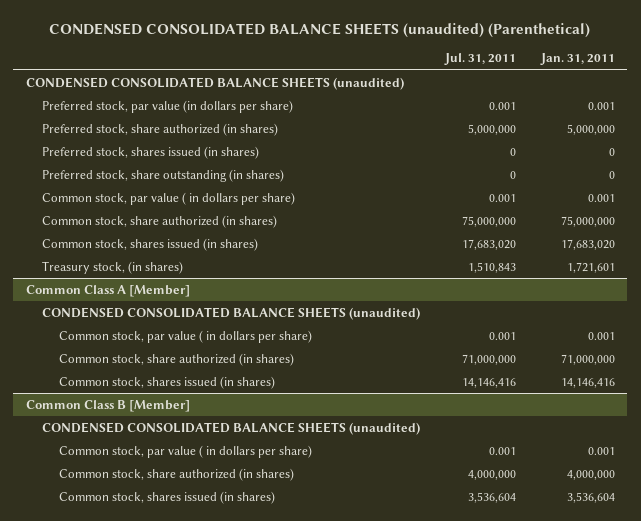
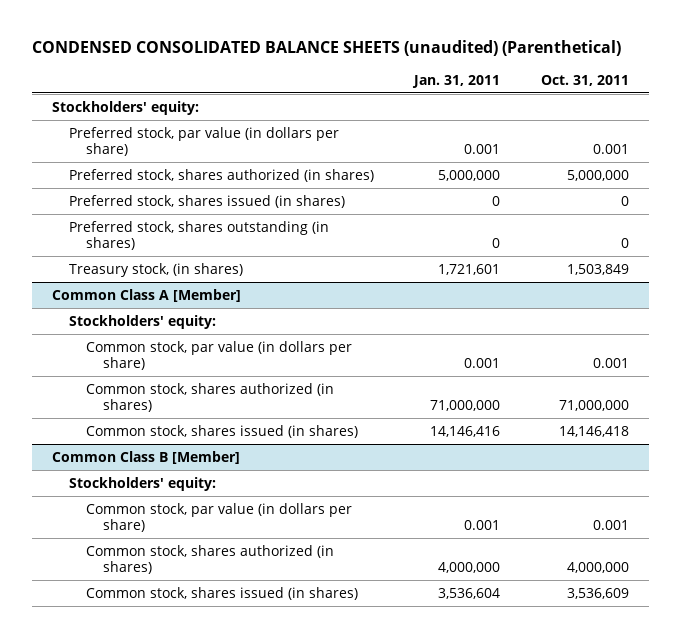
- | Jul. 31, 2011 | Jan. 31, 2011
+ | Jan. 31, 2011 | Oct. 31, 2011
- CONDENSED CONSOLIDATED BALANCE SHEETS (unaudited)
+ Stockholders' equity:
- Preferred stock, share authorized (in shares) | 5,000,000 | 5,000,000
+ Preferred stock, shares authorized (in shares) | 5,000,000 | 5,000,000
- Preferred stock, share outstanding (in shares) | 0 | 0
- Common stock, par value ( in dollars per share) | 0.001 | 0.001
- Common stock, share authorized (in shares) | 75,000,000 | 75,000,000
- Common stock, shares issued (in shares) | 17,683,020 | 17,683,020
+ Preferred stock, shares outstanding (in shares) | 0 | 0
@ Common Class A [Member]
- CONDENSED CONSOLIDATED BALANCE SHEETS (unaudited)
- Common stock, par value ( in dollars per share) | 0.001 | 0.001
- Common stock, share authorized (in shares) | 71,000,000 | 71,000,000
+ Stockholders' equity:
+ Common stock, par value (in dollars per share) | 0.001 | 0.001
+ Common stock, shares authorized (in shares) | 71,000,000 | 71,000,000
@ Common Class B [Member]
- CONDENSED CONSOLIDATED BALANCE SHEETS (unaudited)
- Common stock, par value ( in dollars per share) | 0.001 | 0.001
- Common stock, share authorized (in shares) | 4,000,000 | 4,000,000
+ Stockholders' equity:
+ Common stock, par value (in dollars per share) | 0.001 | 0.001
+ Common stock, shares authorized (in shares) | 4,000,000 | 4,000,000

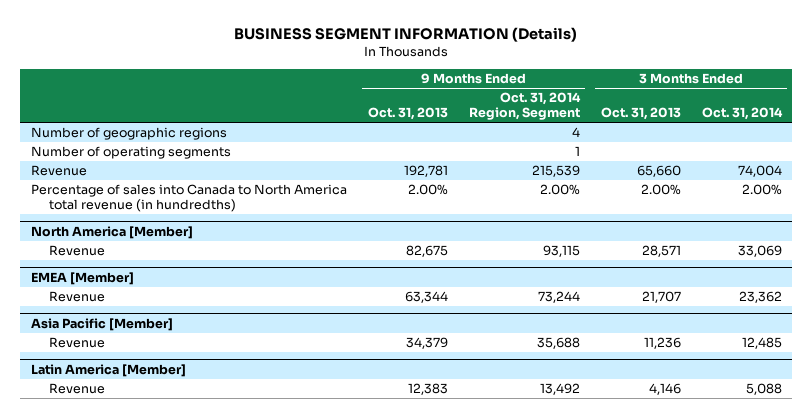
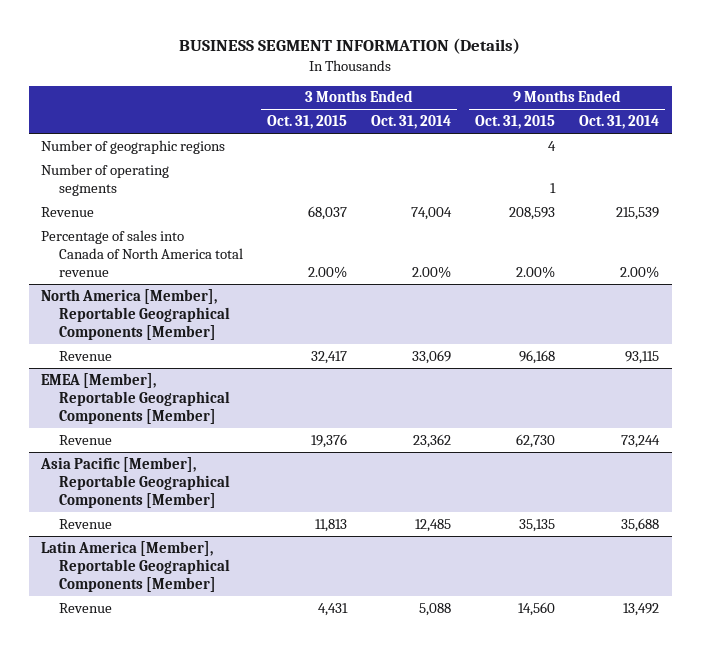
- | 9 Months Ended Oct. 31, 2013 | 9 Months Ended Oct. 31, 2014 Region, Segment | 3 Months Ended Oct. 31, 2013 | 3 Months Ended Oct. 31, 2014
+ | 3 Months Ended Oct. 31, 2015 | 3 Months Ended Oct. 31, 2014 | 9 Months Ended Oct. 31, 2015 | 9 Months Ended Oct. 31, 2014
- Percentage of sales into Canada to North America total revenue (in hundredths) | 2.00% | 2.00% | 2.00% | 2.00%
- North America [Member]
+ Percentage of sales into Canada of North America total revenue | 2.00% | 2.00% | 2.00% | 2.00%
+ North America [Member], Reportable Geographical Components [Member]
- EMEA [Member]
+ EMEA [Member], Reportable Geographical Components [Member]
- Asia Pacific [Member]
+ Asia Pacific [Member], Reportable Geographical Components [Member]
- Latin America [Member]
+ Latin America [Member], Reportable Geographical Components [Member]

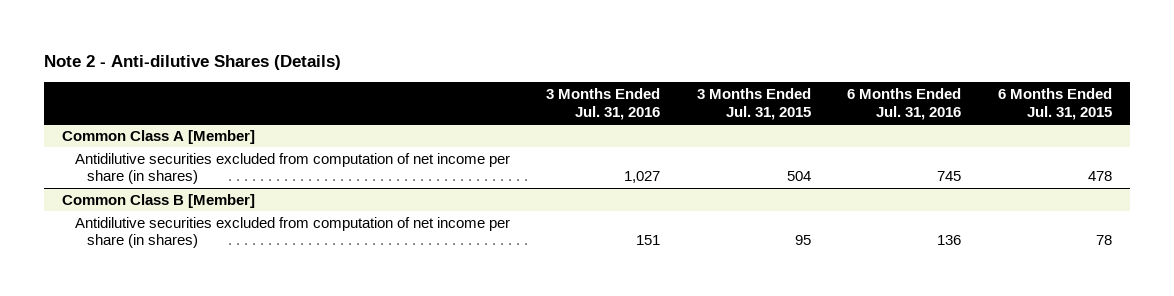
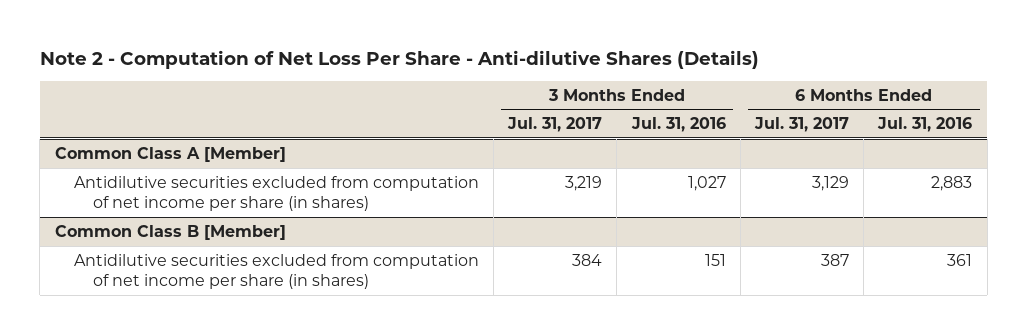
- Note 2 - Anti-dilutive Shares (Details)
+ Note 2 - Computation of Net Loss Per Share - Anti-dilutive Shares (Details)
- | 3 Months Ended Jul. 31, 2016 | 3 Months Ended Jul. 31, 2015 | 6 Months Ended Jul. 31, 2016 | 6 Months Ended Jul. 31, 2015
+ | 3 Months Ended Jul. 31, 2017 | 3 Months Ended Jul. 31, 2016 | 6 Months Ended Jul. 31, 2017 | 6 Months Ended Jul. 31, 2016
@ Common Class A [Member]
- Antidilutive securities excluded from computation of net income per share (in shares) | 1,027 | 504 | 745 | 478
+ Antidilutive securities excluded from computation of net income per share (in shares) | 3,219 | 1,027 | 3,129 | 2,883
@ Common Class B [Member]
- Antidilutive securities excluded from computation of net income per share (in shares) | 151 | 95 | 136 | 78
+ Antidilutive securities excluded from computation of net income per share (in shares) | 384 | 151 | 387 | 361

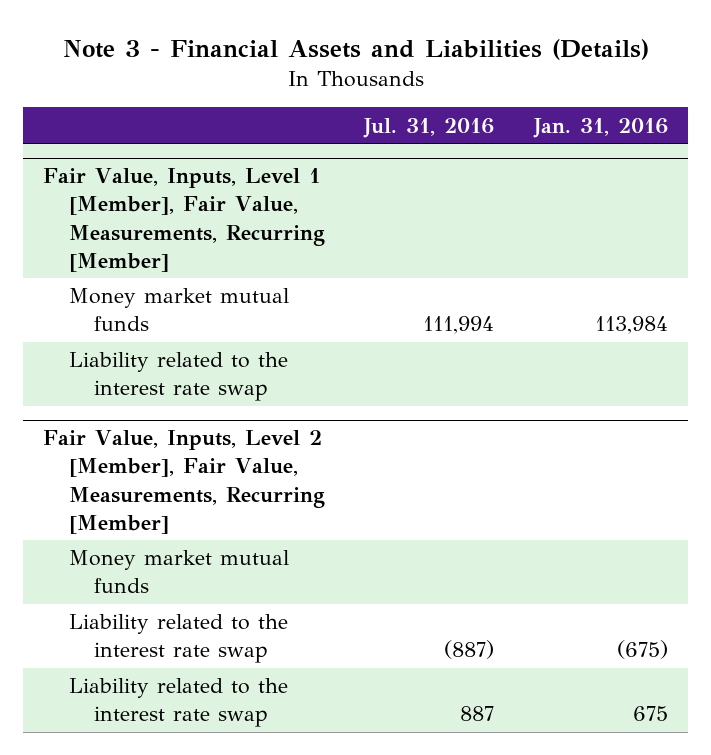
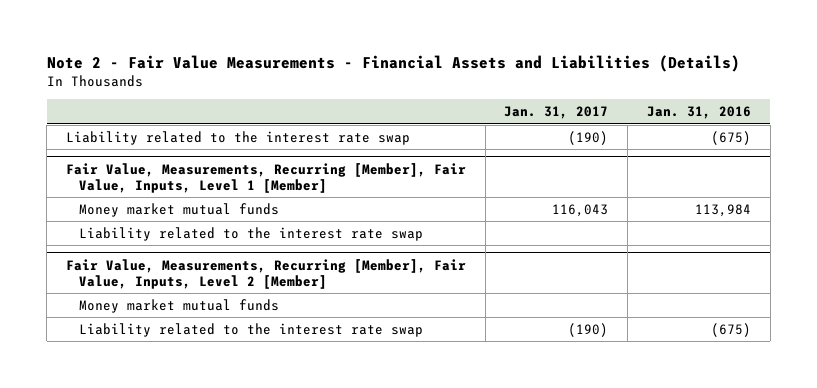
- Note 3 - Financial Assets and Liabilities (Details)
+ Note 2 - Fair Value Measurements - Financial Assets and Liabilities (Details)
- | Jul. 31, 2016 | Jan. 31, 2016
+ | Jan. 31, 2017 | Jan. 31, 2016
- Fair Value, Inputs, Level 1 [Member], Fair Value, Measurements, Recurring [Member]
+ Liability related to the interest rate swap | (190) | (675)
+ Fair Value, Measurements, Recurring [Member], Fair Value, Inputs, Level 1 [Member]
- Fair Value, Inputs, Level 2 [Member], Fair Value, Measurements, Recurring [Member]
+ Fair Value, Measurements, Recurring [Member], Fair Value, Inputs, Level 2 [Member]
- Liability related to the interest rate swap | 887 | 675

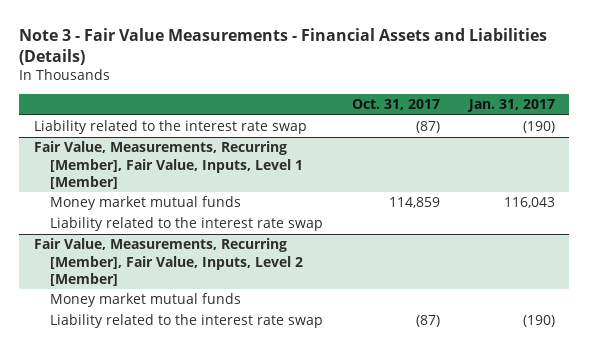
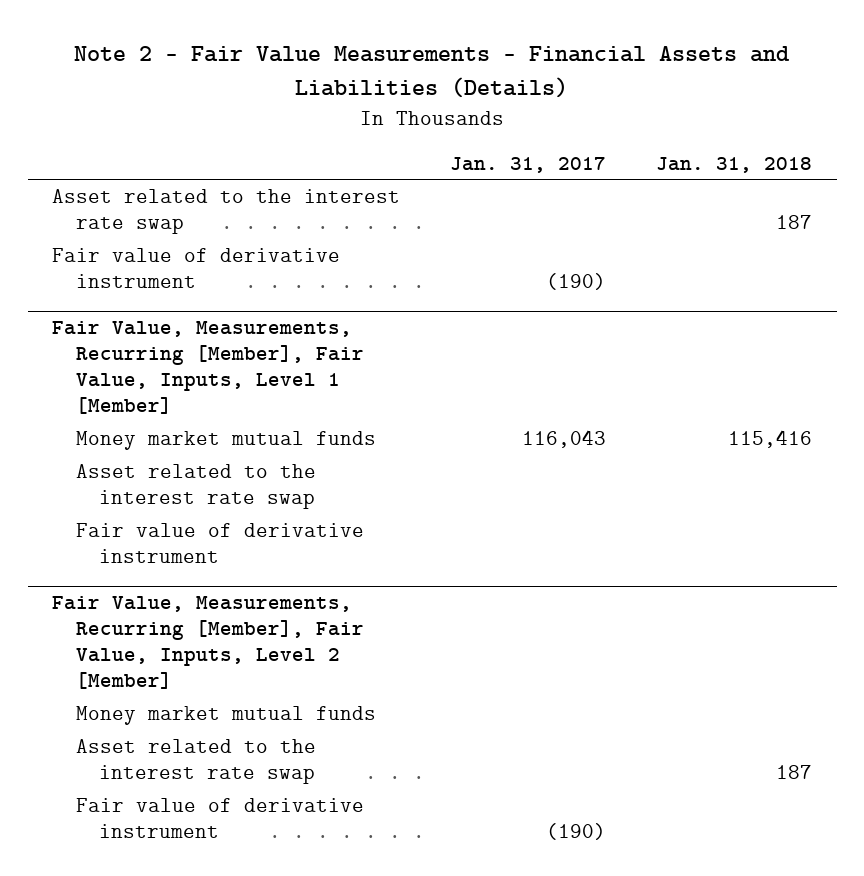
- Note 3 - Fair Value Measurements - Financial Assets and Liabilities (Details)
+ Note 2 - Fair Value Measurements - Financial Assets and Liabilities (Details)
- | Oct. 31, 2017 | Jan. 31, 2017
+ | Jan. 31, 2017 | Jan. 31, 2018
- Liability related to the interest rate swap | (87) | (190)
+ Asset related to the interest rate swap | | 187
+ Fair value of derivative instrument | (190) |
@ Fair Value, Measurements, Recurring [Member], Fair Value, Inputs, Level 1 [Member]
- Liability related to the interest rate swap
+ Asset related to the interest rate swap
+ Fair value of derivative instrument
@ Fair Value, Measurements, Recurring [Member], Fair Value, Inputs, Level 2 [Member]
- Liability related to the interest rate swap | (87) | (190)
+ Asset related to the interest rate swap | | 187
+ Fair value of derivative instrument | (190) |

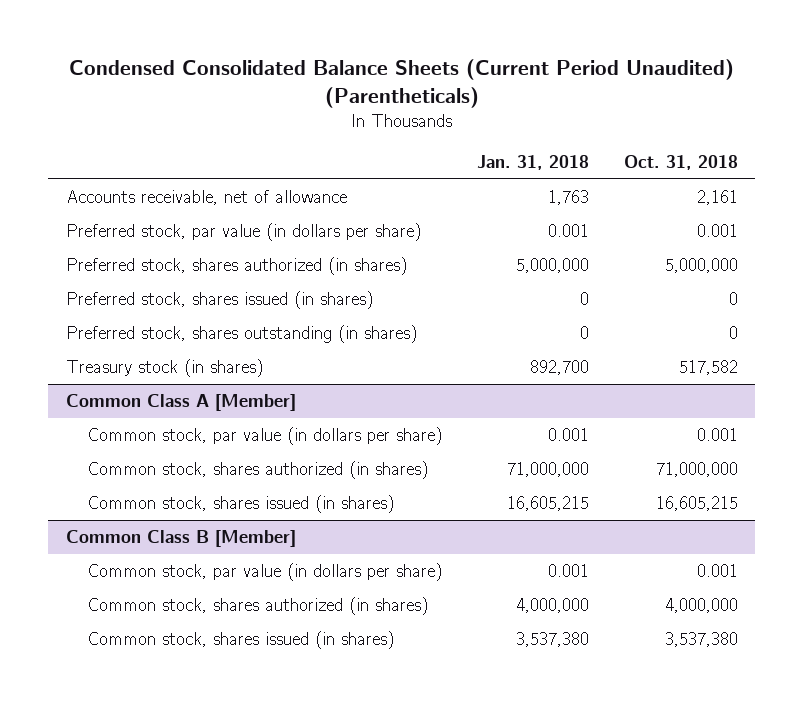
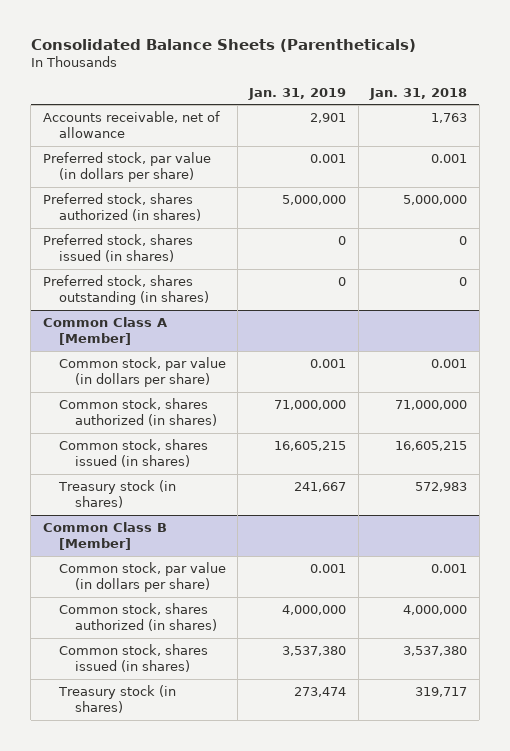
- Condensed Consolidated Balance Sheets (Current Period Unaudited) (Parentheticals)
+ Consolidated Balance Sheets (Parentheticals)
- | Jan. 31, 2018 | Oct. 31, 2018
+ | Jan. 31, 2019 | Jan. 31, 2018
- Treasury stock (in shares) | 892,700 | 517,582
@ Common Class A [Member]
+ Treasury stock (in shares) | 241,667 | 572,983
@ Common Class B [Member]
+ Treasury stock (in shares) | 273,474 | 319,717

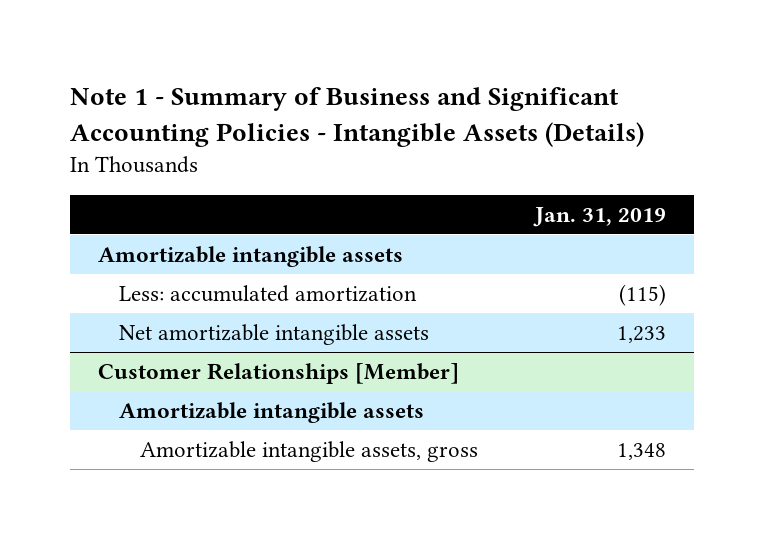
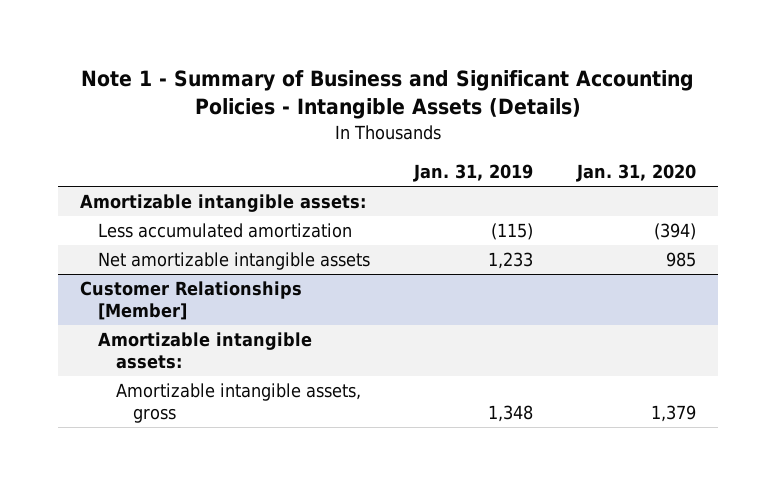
- | Jan. 31, 2019
+ | Jan. 31, 2019 | Jan. 31, 2020
- Amortizable intangible assets
- Less: accumulated amortization | (115)
+ Amortizable intangible assets:
+ Less accumulated amortization | (115) | (394)
@ Customer Relationships [Member]
- Amortizable intangible assets
+ Amortizable intangible assets:

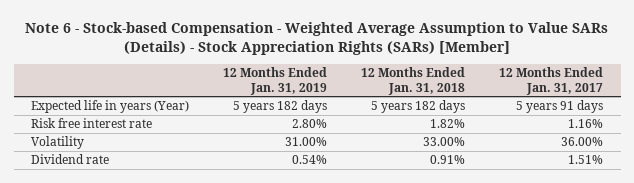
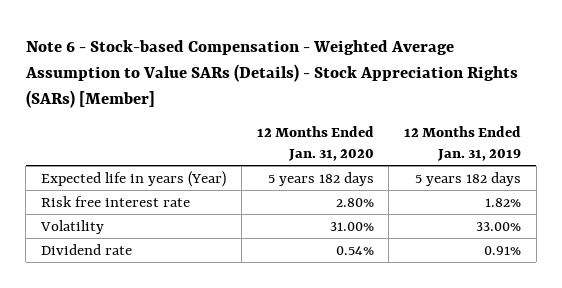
- | 12 Months Ended Jan. 31, 2019 | 12 Months Ended Jan. 31, 2018 | 12 Months Ended Jan. 31, 2017
+ | 12 Months Ended Jan. 31, 2020 | 12 Months Ended Jan. 31, 2019
- Risk free interest rate | 2.80% | 1.82% | 1.16%
- Volatility | 31.00% | 33.00% | 36.00%
- Dividend rate | 0.54% | 0.91% | 1.51%
+ Risk free interest rate | 2.80% | 1.82%
+ Volatility | 31.00% | 33.00%
+ Dividend rate | 0.54% | 0.91%

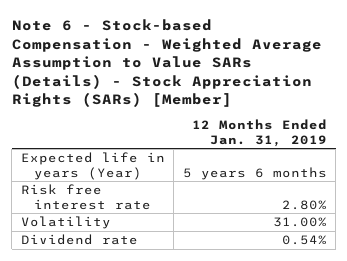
- | 12 Months Ended Jan. 31, 2020 | 12 Months Ended Jan. 31, 2019
+ | 12 Months Ended Jan. 31, 2019
- Expected life in years (Year) | 5 years 182 days | 5 years 182 days
- Risk free interest rate | 2.80% | 1.82%
- Volatility | 31.00% | 33.00%
- Dividend rate | 0.54% | 0.91%
+ Expected life in years (Year) | 5 years 6 months
+ Risk free interest rate | 2.80%
+ Volatility | 31.00%
+ Dividend rate | 0.54%

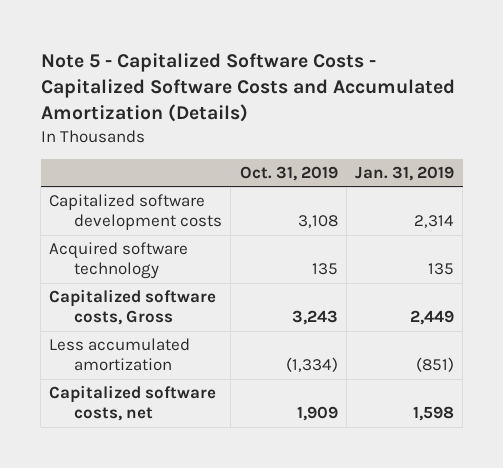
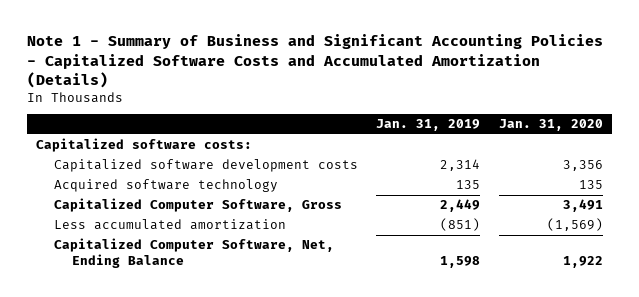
- Note 5 - Capitalized Software Costs - Capitalized Software Costs and Accumulated Amortization (Details)
+ Note 1 - Summary of Business and Significant Accounting Policies - Capitalized Software Costs and Accumulated Amortization (Details)
- | Oct. 31, 2019 | Jan. 31, 2019
+ | Jan. 31, 2019 | Jan. 31, 2020
+ Capitalized software costs:
- Capitalized software costs, Gross | 3,243 | 2,449
+ Capitalized Computer Software, Gross | 2,449 | 3,491
- Capitalized software costs, net | 1,909 | 1,598
+ Capitalized Computer Software, Net, Ending Balance | 1,598 | 1,922

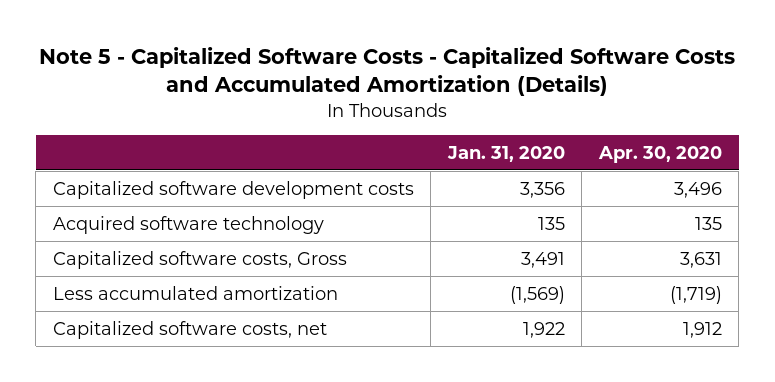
- Note 1 - Summary of Business and Significant Accounting Policies - Capitalized Software Costs and Accumulated Amortization (Details)
+ Note 5 - Capitalized Software Costs - Capitalized Software Costs and Accumulated Amortization (Details)
- | Jan. 31, 2019 | Jan. 31, 2020
+ | Jan. 31, 2020 | Apr. 30, 2020
- Capitalized software costs:
- Capitalized Computer Software, Gross | 2,449 | 3,491
+ Capitalized software costs, Gross | 3,491 | 3,631
- Capitalized Computer Software, Net, Ending Balance | 1,598 | 1,922
+ Capitalized software costs, net | 1,922 | 1,912

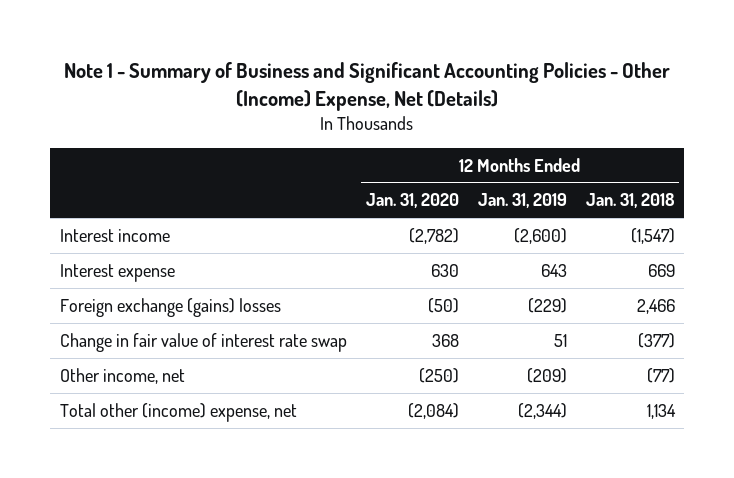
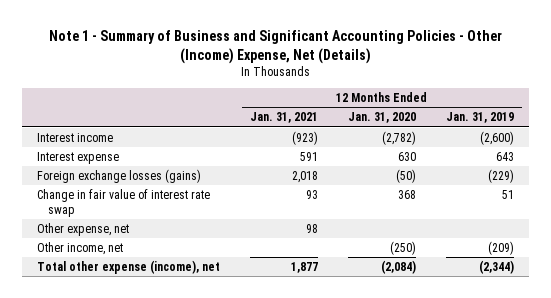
- | 12 Months Ended Jan. 31, 2020 | 12 Months Ended Jan. 31, 2019 | 12 Months Ended Jan. 31, 2018
+ | 12 Months Ended Jan. 31, 2021 | 12 Months Ended Jan. 31, 2020 | 12 Months Ended Jan. 31, 2019
- Foreign exchange (gains) losses | (50) | (229) | 2,466
+ Foreign exchange losses (gains) | 2,018 | (50) | (229)
+ Other expense, net | 98 | |
- Total other (income) expense, net | (2,084) | (2,344) | 1,134
+ Total other expense (income), net | 1,877 | (2,084) | (2,344)

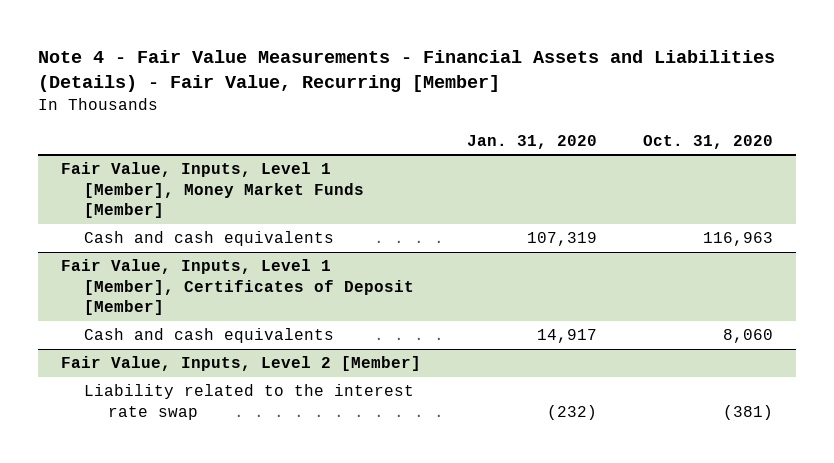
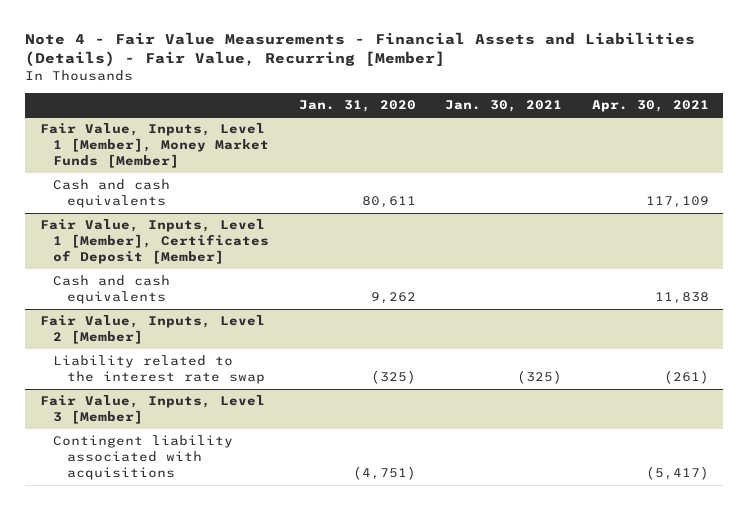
- | Jan. 31, 2020 | Oct. 31, 2020
+ | Jan. 31, 2020 | Jan. 30, 2021 | Apr. 30, 2021
@ Fair Value, Inputs, Level 1 [Member], Money Market Funds [Member]
- Cash and cash equivalents | 107,319 | 116,963
+ Cash and cash equivalents | 80,611 | | 117,109
@ Fair Value, Inputs, Level 1 [Member], Certificates of Deposit [Member]
- Cash and cash equivalents | 14,917 | 8,060
+ Cash and cash equivalents | 9,262 | | 11,838
@ Fair Value, Inputs, Level 2 [Member]
- Liability related to the interest rate swap | (232) | (381)
+ Liability related to the interest rate swap | (325) | (325) | (261)
+ Fair Value, Inputs, Level 3 [Member]
+ Contingent liability associated with acquisitions | (4,751) | | (5,417)

